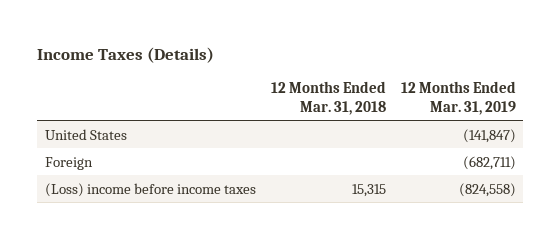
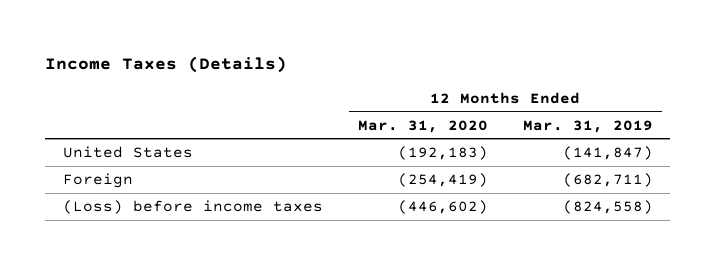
- | 12 Months Ended Mar. 31, 2018 | 12 Months Ended Mar. 31, 2019
+ | 12 Months Ended Mar. 31, 2020 | 12 Months Ended Mar. 31, 2019
- (Loss) income before income taxes | 15,315 | (824,558)
+ (Loss) before income taxes | (446,602) | (824,558)

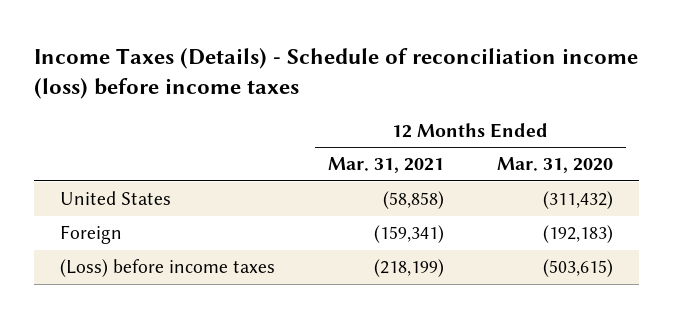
- Income Taxes (Details)
+ Income Taxes (Details) - Schedule of reconciliation income (loss) before income taxes
- | 12 Months Ended Mar. 31, 2020 | 12 Months Ended Mar. 31, 2019
+ | 12 Months Ended Mar. 31, 2021 | 12 Months Ended Mar. 31, 2020
- United States | (192,183) | (141,847)
- Foreign | (254,419) | (682,711)
- (Loss) before income taxes | (446,602) | (824,558)
+ United States | (58,858) | (311,432)
+ Foreign | (159,341) | (192,183)
+ (Loss) before income taxes | (218,199) | (503,615)

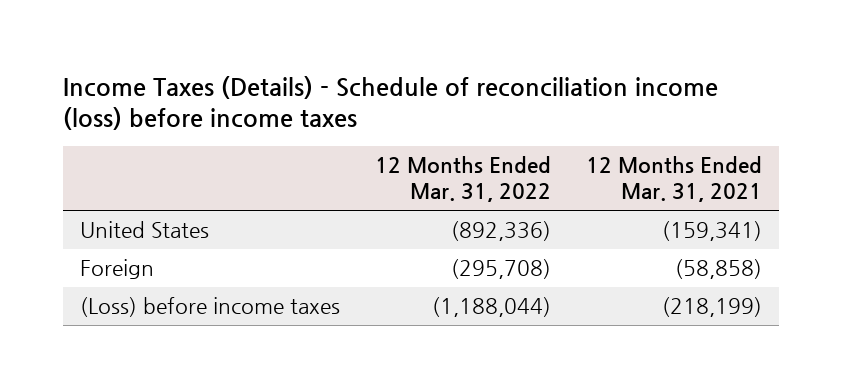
- | 12 Months Ended Mar. 31, 2021 | 12 Months Ended Mar. 31, 2020
+ | 12 Months Ended Mar. 31, 2022 | 12 Months Ended Mar. 31, 2021
- United States | (58,858) | (311,432)
- Foreign | (159,341) | (192,183)
+ United States | (892,336) | (159,341)
+ Foreign | (295,708) | (58,858)

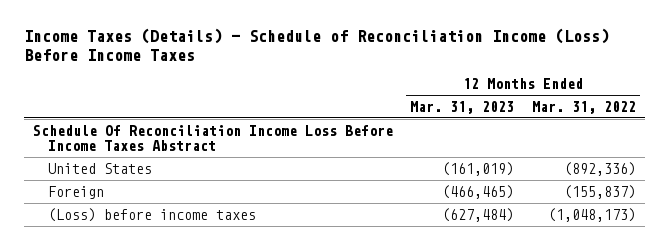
- Income Taxes (Details) - Schedule of reconciliation income (loss) before income taxes
+ Income Taxes (Details) - Schedule of Reconciliation Income (Loss) Before Income Taxes
- | 12 Months Ended Mar. 31, 2022 | 12 Months Ended Mar. 31, 2021
+ | 12 Months Ended Mar. 31, 2023 | 12 Months Ended Mar. 31, 2022
+ Schedule Of Reconciliation Income Loss Before Income Taxes Abstract
- Foreign | (295,708) | (58,858)
- (Loss) before income taxes | (1,188,044) | (218,199)
+ Foreign | (466,465) | (155,837)
+ (Loss) before income taxes | (627,484) | (1,048,173)

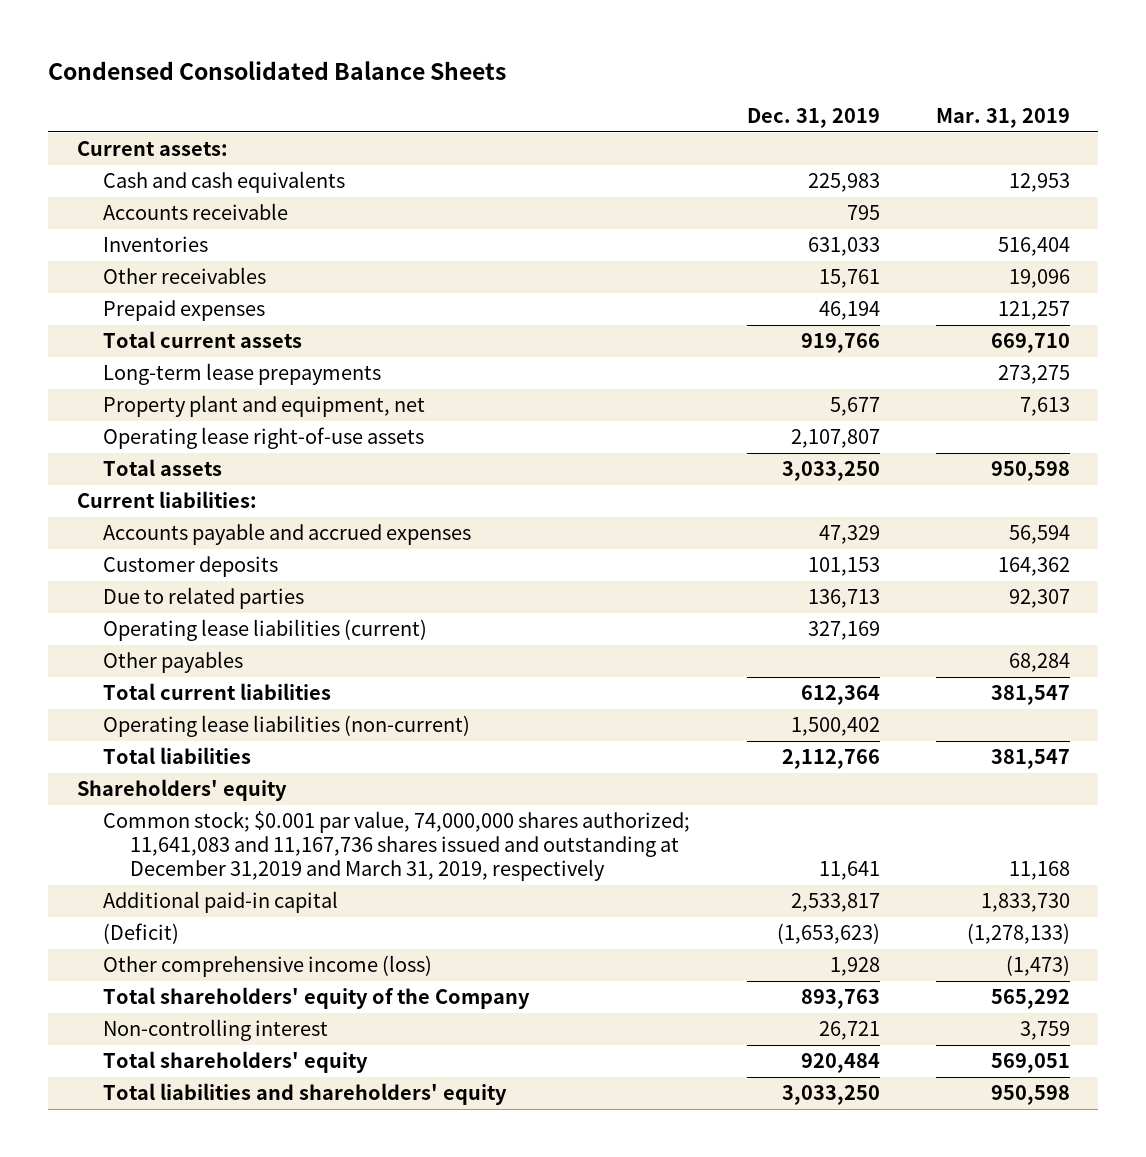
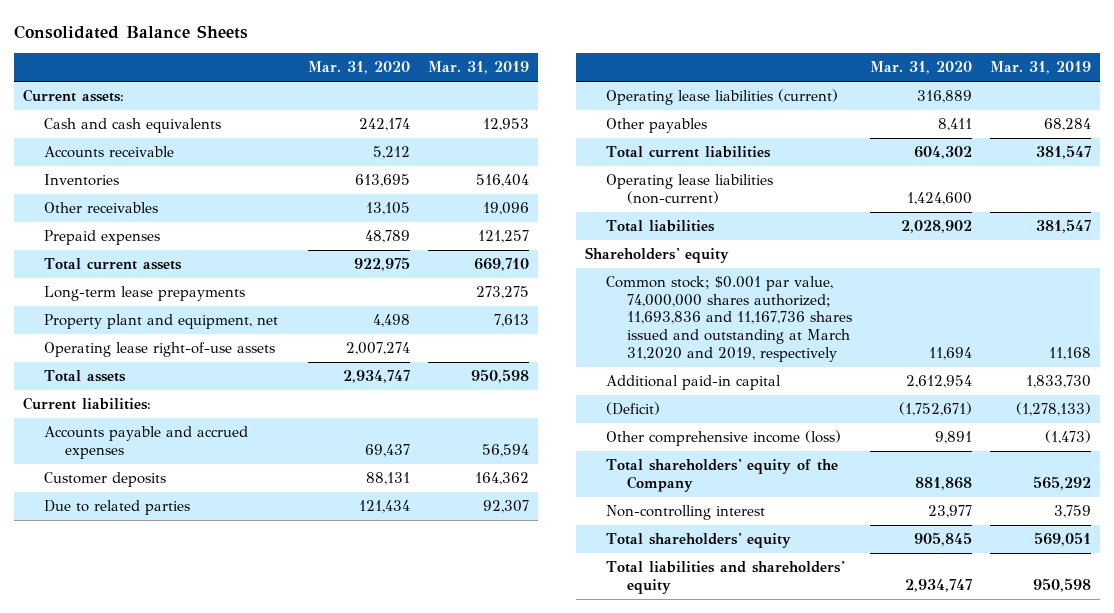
- Condensed Consolidated Balance Sheets
+ Consolidated Balance Sheets
- | Dec. 31, 2019 | Mar. 31, 2019
+ | Mar. 31, 2020 | Mar. 31, 2019
- Common stock; $0.001 par value, 74,000,000 shares authorized; 11,641,083 and 11,167,736 shares issued and outstanding at December 31,2019 and March 31, 2019, respectively | 11,641 | 11,168
+ Common stock; $0.001 par value, 74,000,000 shares authorized; 11,693,836 and 11,167,736 shares issued and outstanding at March 31,2020 and 2019, respectively | 11,694 | 11,168

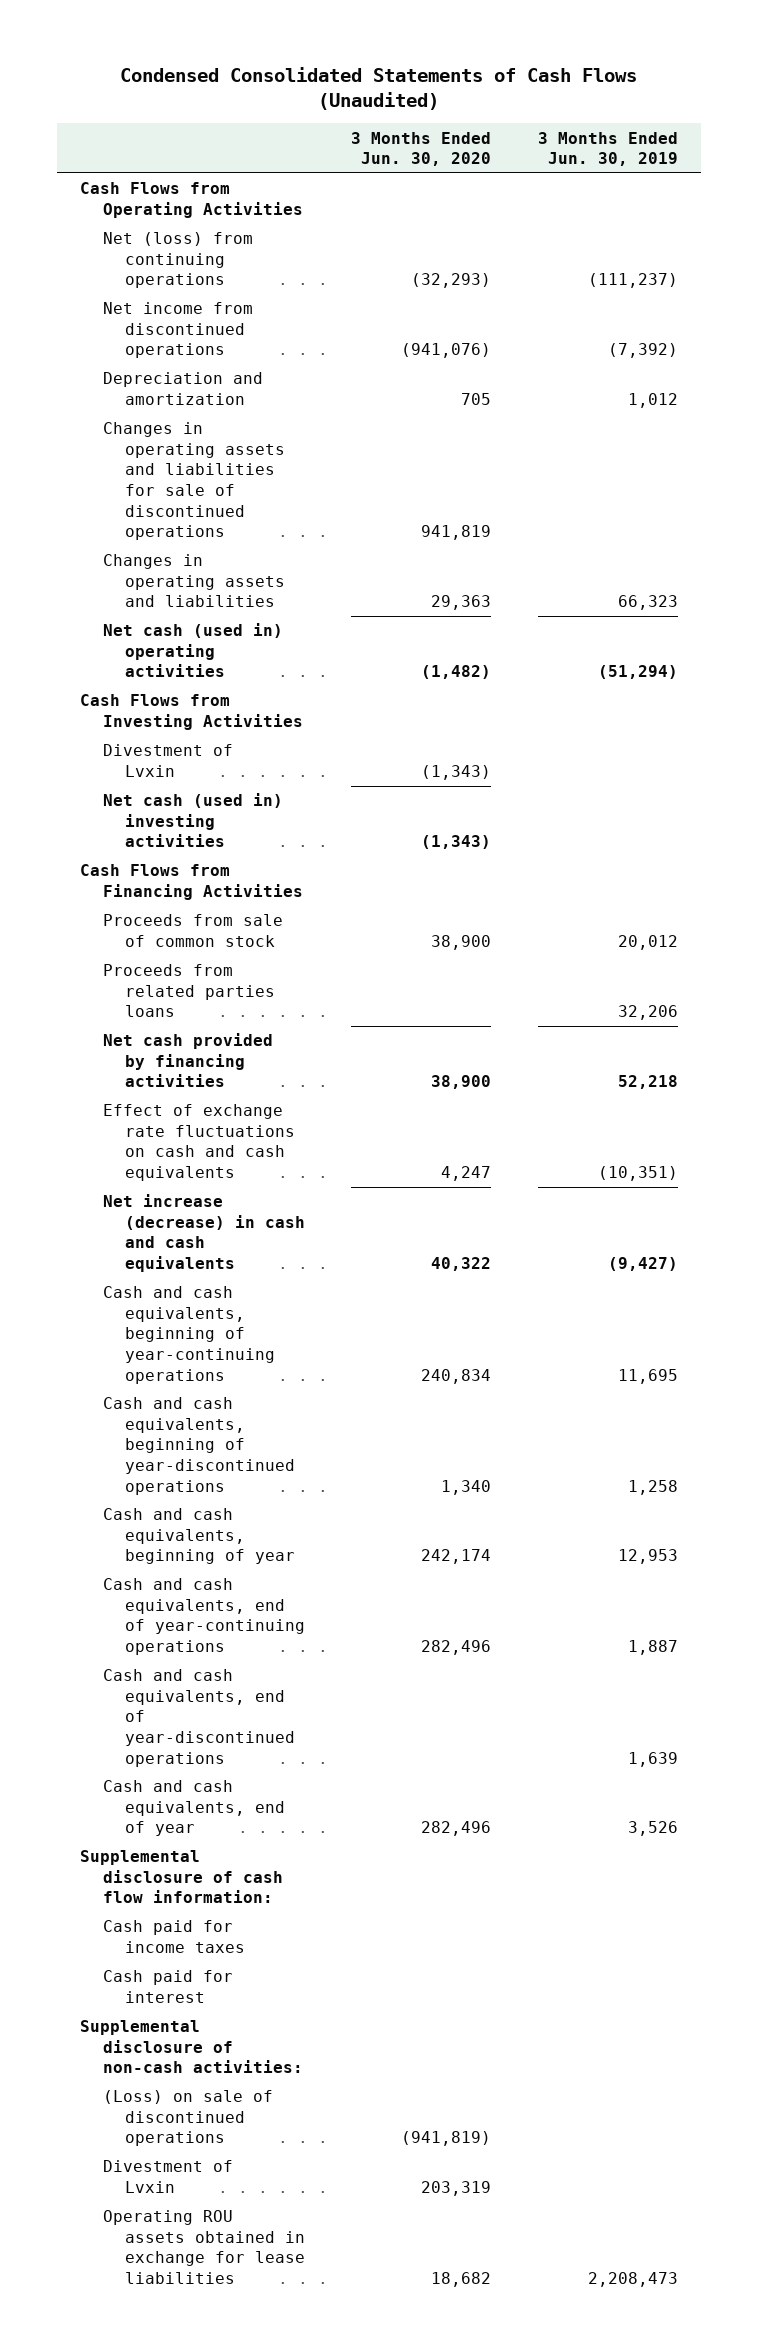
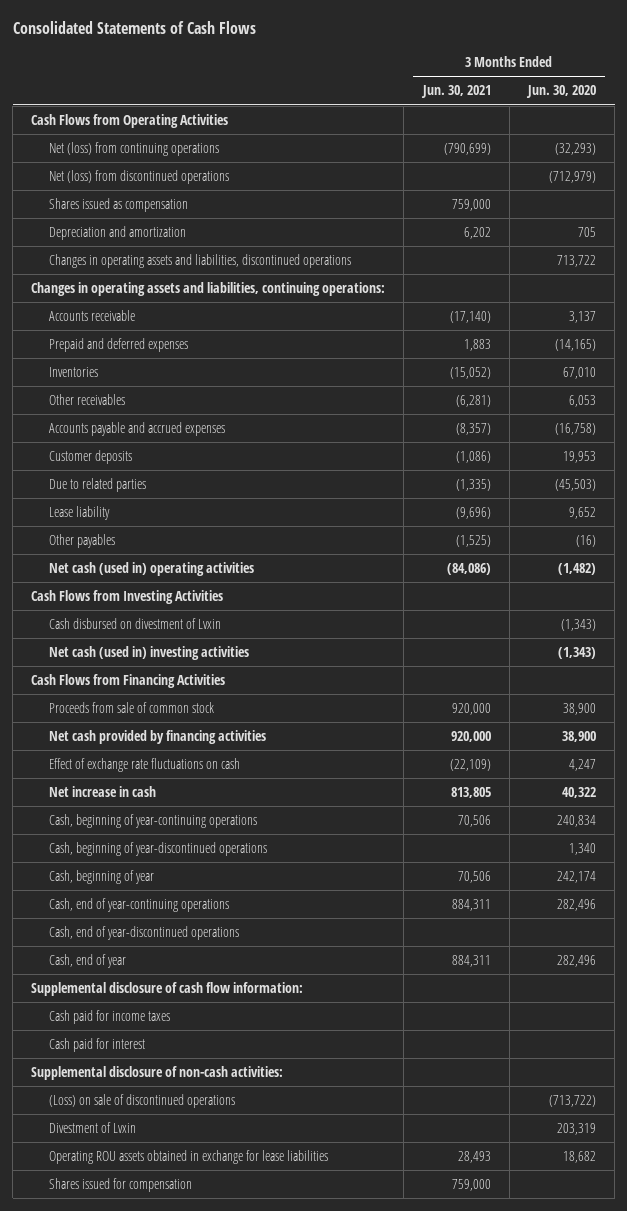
- Condensed Consolidated Statements of Cash Flows (Unaudited)
+ Consolidated Statements of Cash Flows
- | 3 Months Ended Jun. 30, 2020 | 3 Months Ended Jun. 30, 2019
+ | 3 Months Ended Jun. 30, 2021 | 3 Months Ended Jun. 30, 2020
- Net income from discontinued operations | (941,076) | (7,392)
+ Net (loss) from discontinued operations | | (712,979)
+ Shares issued as compensation | 759,000 |
- Changes in operating assets and liabilities for sale of discontinued operations | 941,819 |
- Changes in operating assets and liabilities | 29,363 | 66,323
+ Changes in operating assets and liabilities, discontinued operations | | 713,722
+ Changes in operating assets and liabilities, continuing operations:
+ Accounts receivable | (17,140) | 3,137
+ Prepaid and deferred expenses | 1,883 | (14,165)
+ Inventories | (15,052) | 67,010
+ Other receivables | (6,281) | 6,053
+ Accounts payable and accrued expenses | (8,357) | (16,758)
+ Customer deposits | (1,086) | 19,953
+ Due to related parties | (1,335) | (45,503)
+ Lease liability | (9,696) | 9,652
+ Other payables | (1,525) | (16)
- Divestment of Lvxin | (1,343) |
+ Cash disbursed on divestment of Lvxin | | (1,343)
- Proceeds from related parties loans | | 32,206
- Effect of exchange rate fluctuations on cash and cash equivalents | 4,247 | (10,351)
- Net increase (decrease) in cash and cash equivalents | 40,322 | (9,427)
- Cash and cash equivalents, beginning of year-continuing operations | 240,834 | 11,695
- Cash and cash equivalents, beginning of year-discontinued operations | 1,340 | 1,258
- Cash and cash equivalents, beginning of year | 242,174 | 12,953
- Cash and cash equivalents, end of year-continuing operations | 282,496 | 1,887
- Cash and cash equivalents, end of year-discontinued operations | | 1,639
- Cash and cash equivalents, end of year | 282,496 | 3,526
+ Effect of exchange rate fluctuations on cash | (22,109) | 4,247
+ Net increase in cash | 813,805 | 40,322
+ Cash, beginning of year-continuing operations | 70,506 | 240,834
+ Cash, beginning of year-discontinued operations | | 1,340
+ Cash, beginning of year | 70,506 | 242,174
+ Cash, end of year-continuing operations | 884,311 | 282,496
+ Cash, end of year-discontinued operations
+ Cash, end of year | 884,311 | 282,496
- (Loss) on sale of discontinued operations | (941,819) |
+ (Loss) on sale of discontinued operations | | (713,722)
+ Shares issued for compensation | 759,000 |

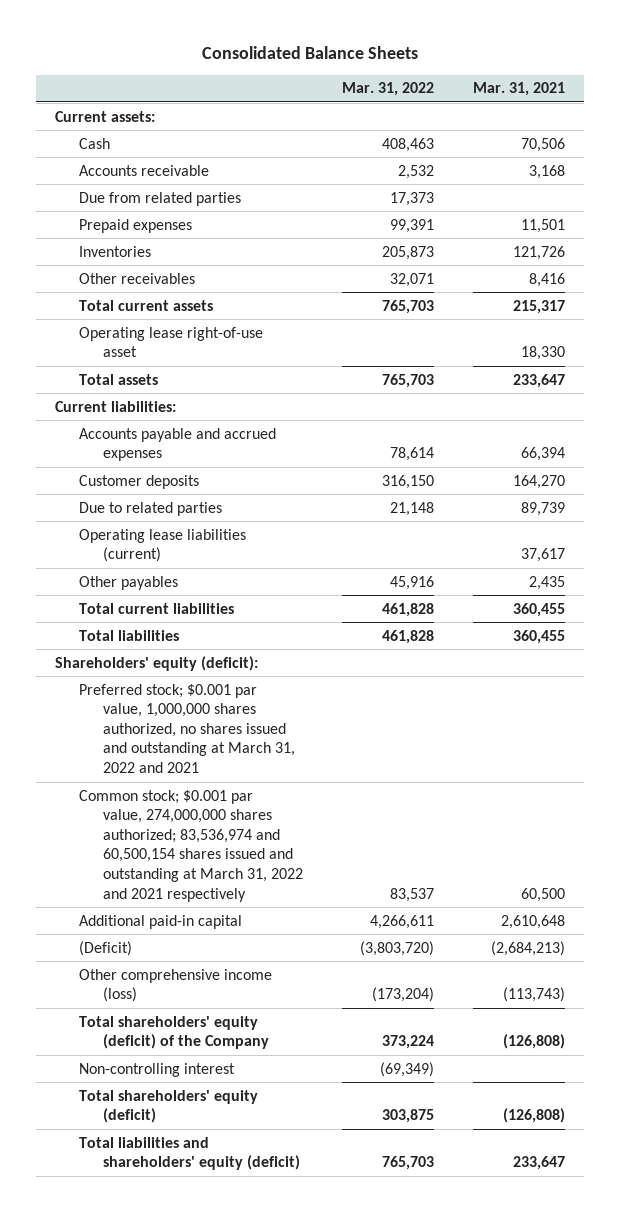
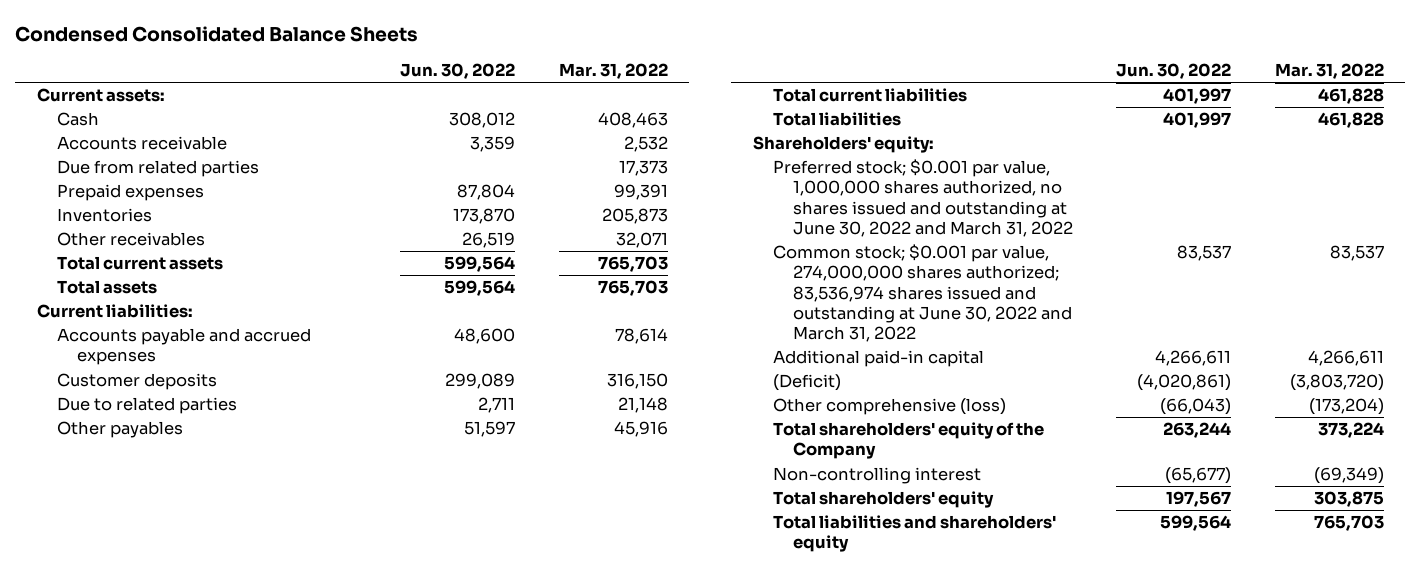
- Consolidated Balance Sheets
+ Condensed Consolidated Balance Sheets
- | Mar. 31, 2022 | Mar. 31, 2021
+ | Jun. 30, 2022 | Mar. 31, 2022
- Operating lease right-of-use asset | | 18,330
- Operating lease liabilities (current) | | 37,617
- Shareholders' equity (deficit):
- Preferred stock; $0.001 par value, 1,000,000 shares authorized, no shares issued and outstanding at March 31, 2022 and 2021
- Common stock; $0.001 par value, 274,000,000 shares authorized; 83,536,974 and 60,500,154 shares issued and outstanding at March 31, 2022 and 2021 respectively | 83,537 | 60,500
+ Shareholders' equity:
+ Preferred stock; $0.001 par value, 1,000,000 shares authorized, no shares issued and outstanding at June 30, 2022 and March 31, 2022
+ Common stock; $0.001 par value, 274,000,000 shares authorized; 83,536,974 shares issued and outstanding at June 30, 2022 and March 31, 2022 | 83,537 | 83,537
- Other comprehensive income (loss) | (173,204) | (113,743)
- Total shareholders' equity (deficit) of the Company | 373,224 | (126,808)
+ Other comprehensive (loss) | (66,043) | (173,204)
+ Total shareholders' equity of the Company | 263,244 | 373,224
- Total shareholders' equity (deficit) | 303,875 | (126,808)
- Total liabilities and shareholders' equity (deficit) | 765,703 | 233,647
+ Total shareholders' equity | 197,567 | 303,875
+ Total liabilities and shareholders' equity | 599,564 | 765,703

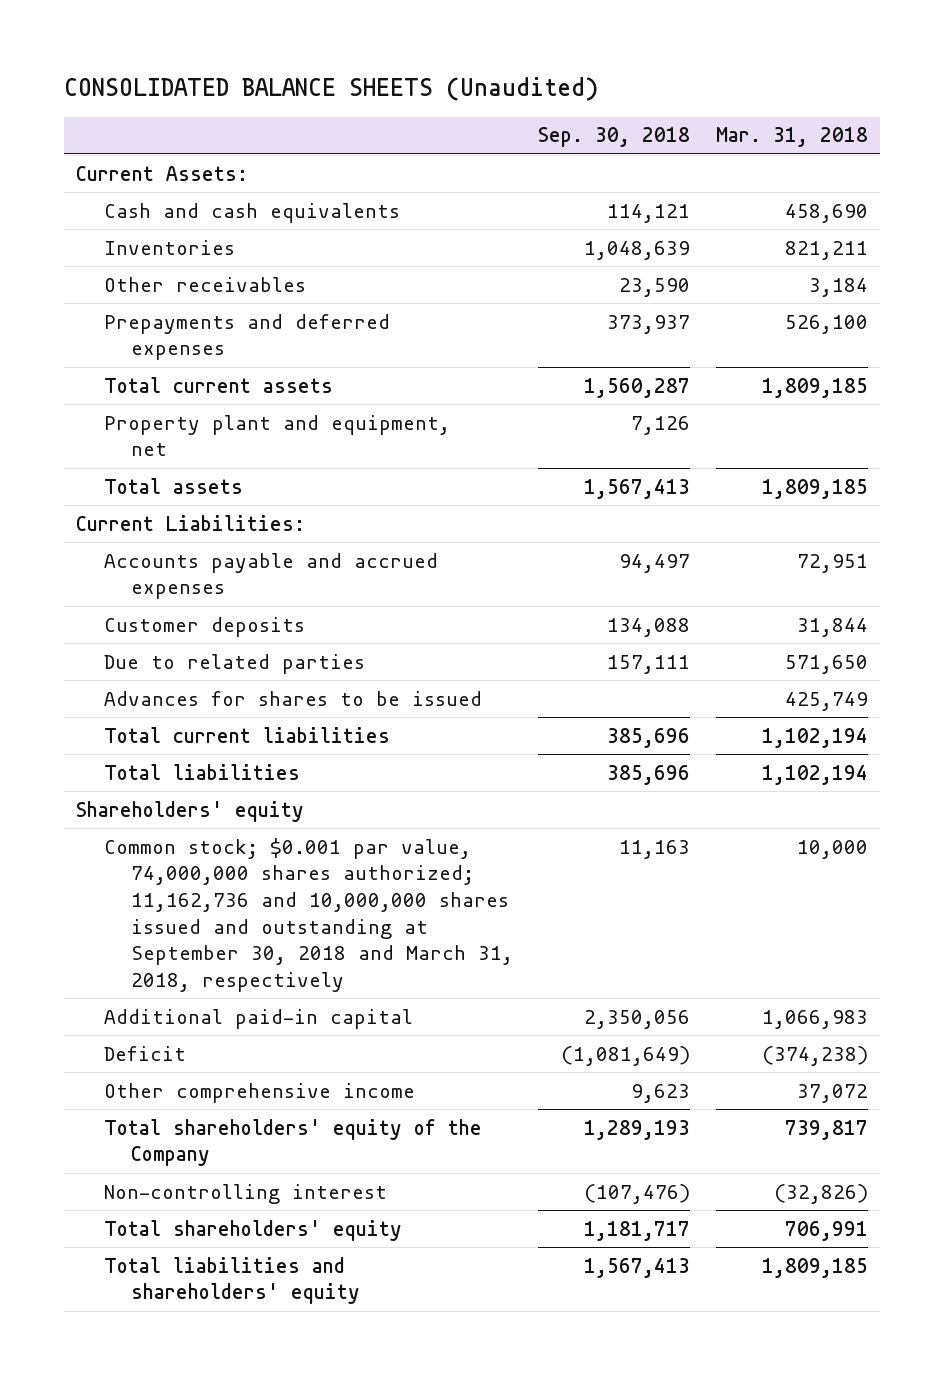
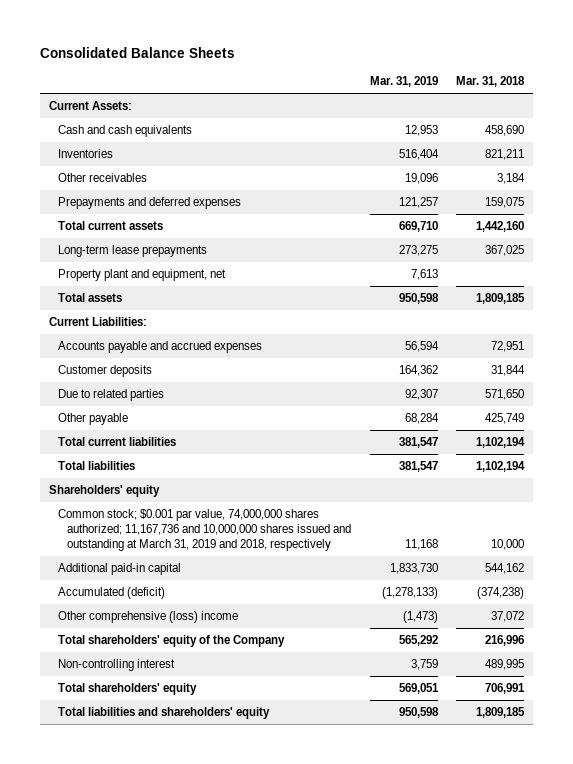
- CONSOLIDATED BALANCE SHEETS (Unaudited)
+ Consolidated Balance Sheets
- | Sep. 30, 2018 | Mar. 31, 2018
+ | Mar. 31, 2019 | Mar. 31, 2018
- Prepayments and deferred expenses | 373,937 | 526,100
- Total current assets | 1,560,287 | 1,809,185
+ Prepayments and deferred expenses | 121,257 | 159,075
+ Total current assets | 669,710 | 1,442,160
+ Long-term lease prepayments | 273,275 | 367,025
- Advances for shares to be issued | | 425,749
+ Other payable | 68,284 | 425,749
- Common stock; $0.001 par value, 74,000,000 shares authorized; 11,162,736 and 10,000,000 shares issued and outstanding at September 30, 2018 and March 31, 2018, respectively | 11,163 | 10,000
- Additional paid-in capital | 2,350,056 | 1,066,983
- Deficit | (1,081,649) | (374,238)
- Other comprehensive income | 9,623 | 37,072
- Total shareholders' equity of the Company | 1,289,193 | 739,817
- Non-controlling interest | (107,476) | (32,826)
+ Common stock; $0.001 par value, 74,000,000 shares authorized; 11,167,736 and 10,000,000 shares issued and outstanding at March 31, 2019 and 2018, respectively | 11,168 | 10,000
+ Additional paid-in capital | 1,833,730 | 544,162
+ Accumulated (deficit) | (1,278,133) | (374,238)
+ Other comprehensive (loss) income | (1,473) | 37,072
+ Total shareholders' equity of the Company | 565,292 | 216,996
+ Non-controlling interest | 3,759 | 489,995

